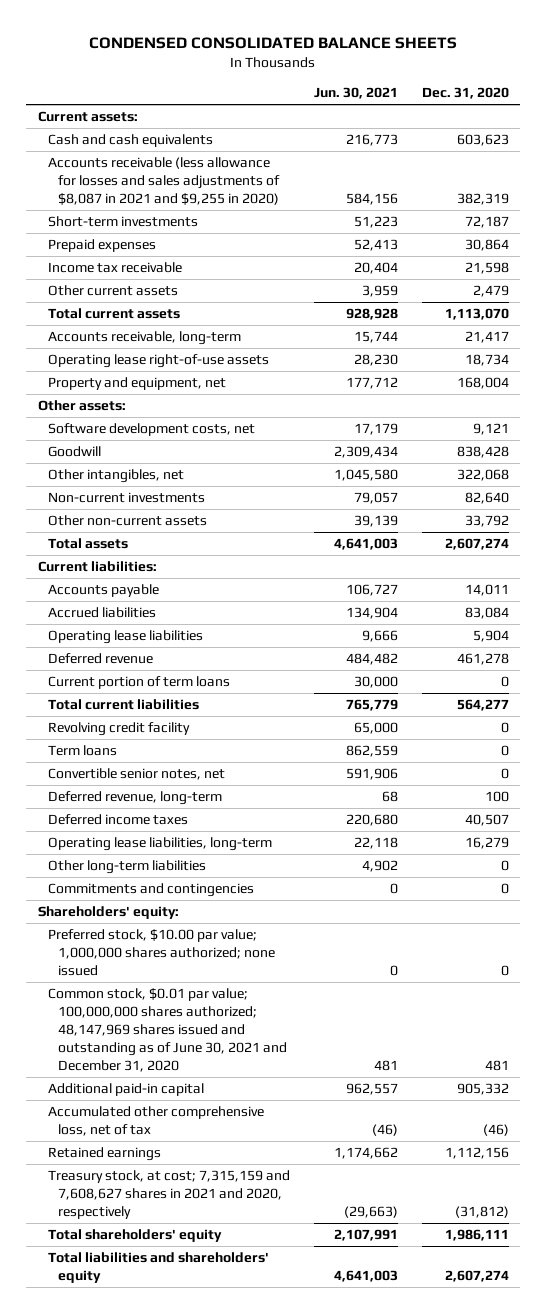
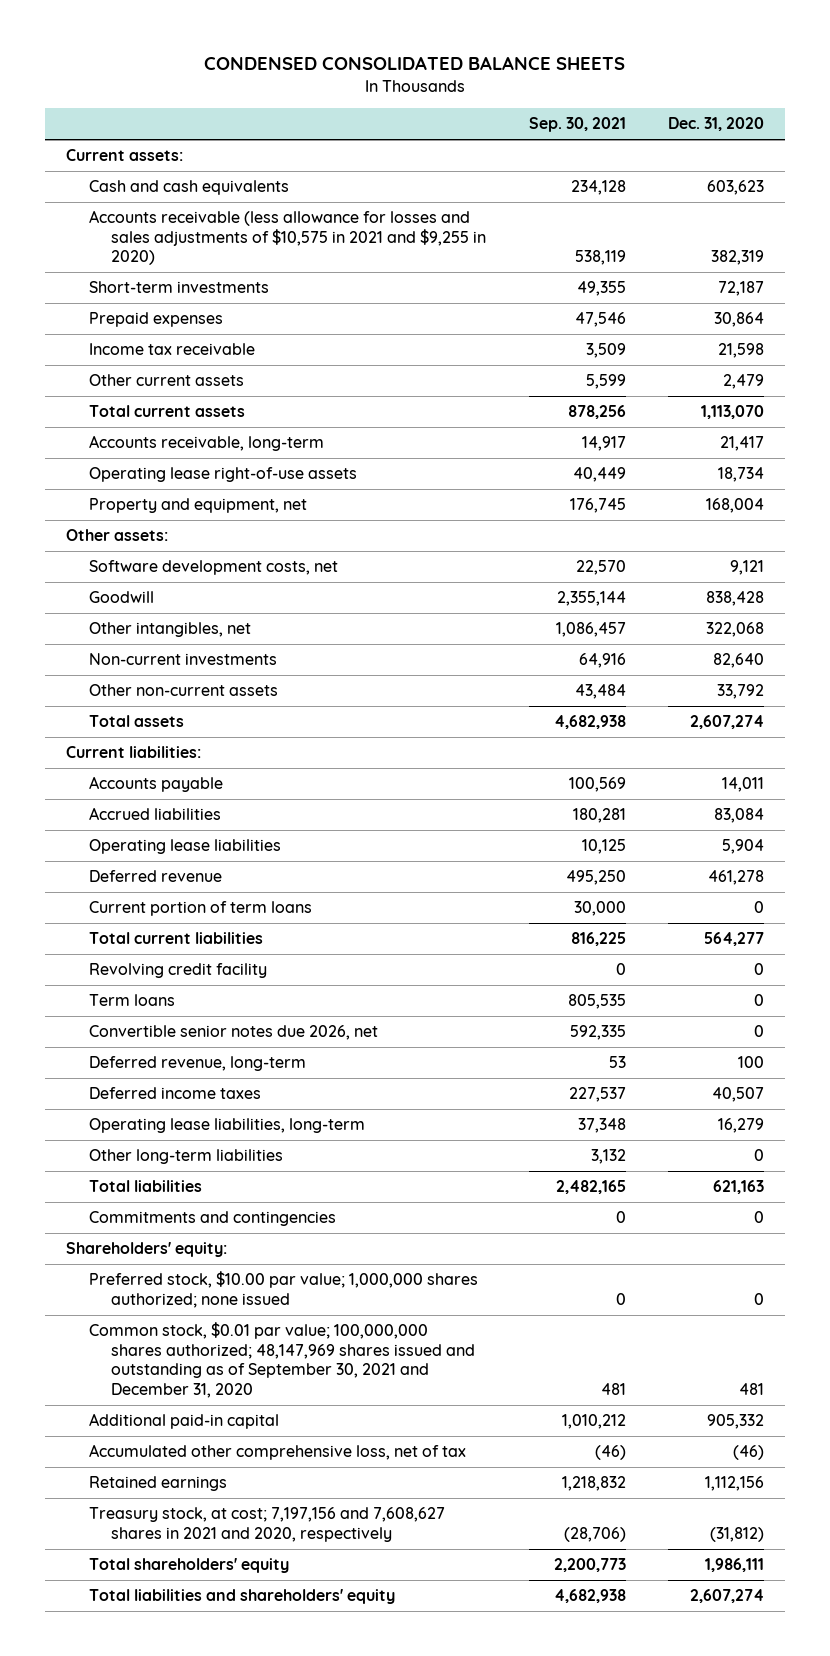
- | Jun. 30, 2021 | Dec. 31, 2020
+ | Sep. 30, 2021 | Dec. 31, 2020
- Accounts receivable (less allowance for losses and sales adjustments of $8,087 in 2021 and $9,255 in 2020) | 584,156 | 382,319
+ Accounts receivable (less allowance for losses and sales adjustments of $10,575 in 2021 and $9,255 in 2020) | 538,119 | 382,319
- Convertible senior notes, net | 591,906 | 0
+ Convertible senior notes due 2026, net | 592,335 | 0
+ Total liabilities | 2,482,165 | 621,163
- Common stock, $0.01 par value; 100,000,000 shares authorized; 48,147,969 shares issued and outstanding as of June 30, 2021 and December 31, 2020 | 481 | 481
+ Common stock, $0.01 par value; 100,000,000 shares authorized; 48,147,969 shares issued and outstanding as of September 30, 2021 and December 31, 2020 | 481 | 481
- Treasury stock, at cost; 7,315,159 and 7,608,627 shares in 2021 and 2020, respectively | (29,663) | (31,812)
+ Treasury stock, at cost; 7,197,156 and 7,608,627 shares in 2021 and 2020, respectively | (28,706) | (31,812)

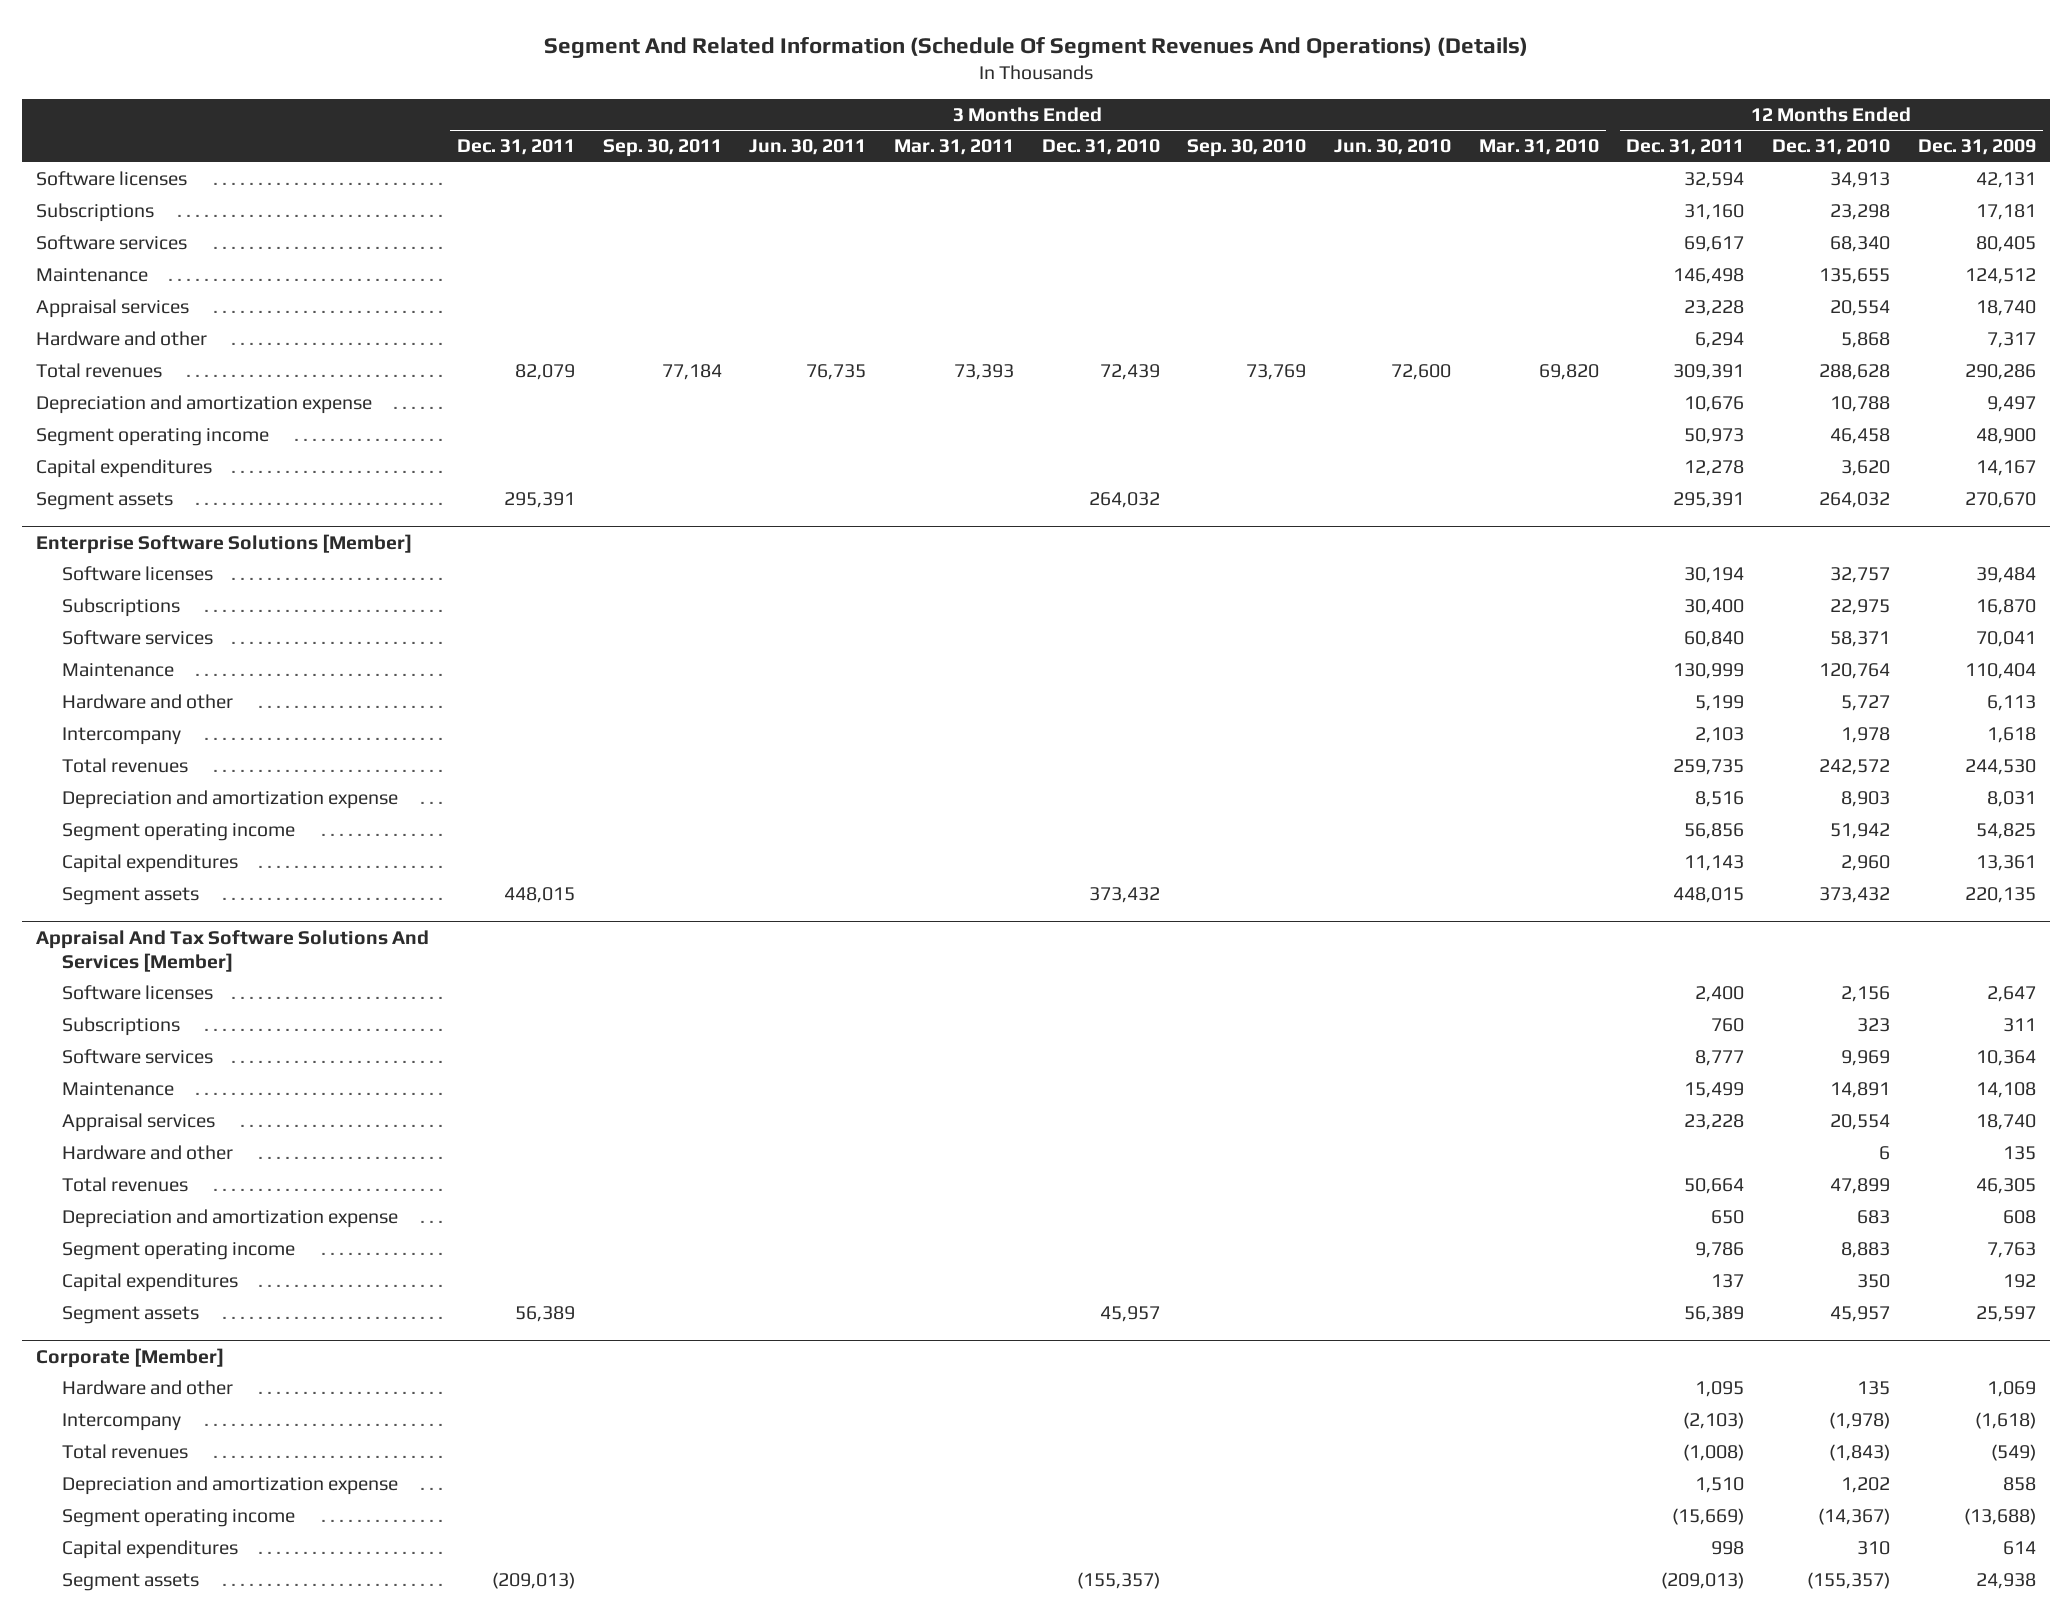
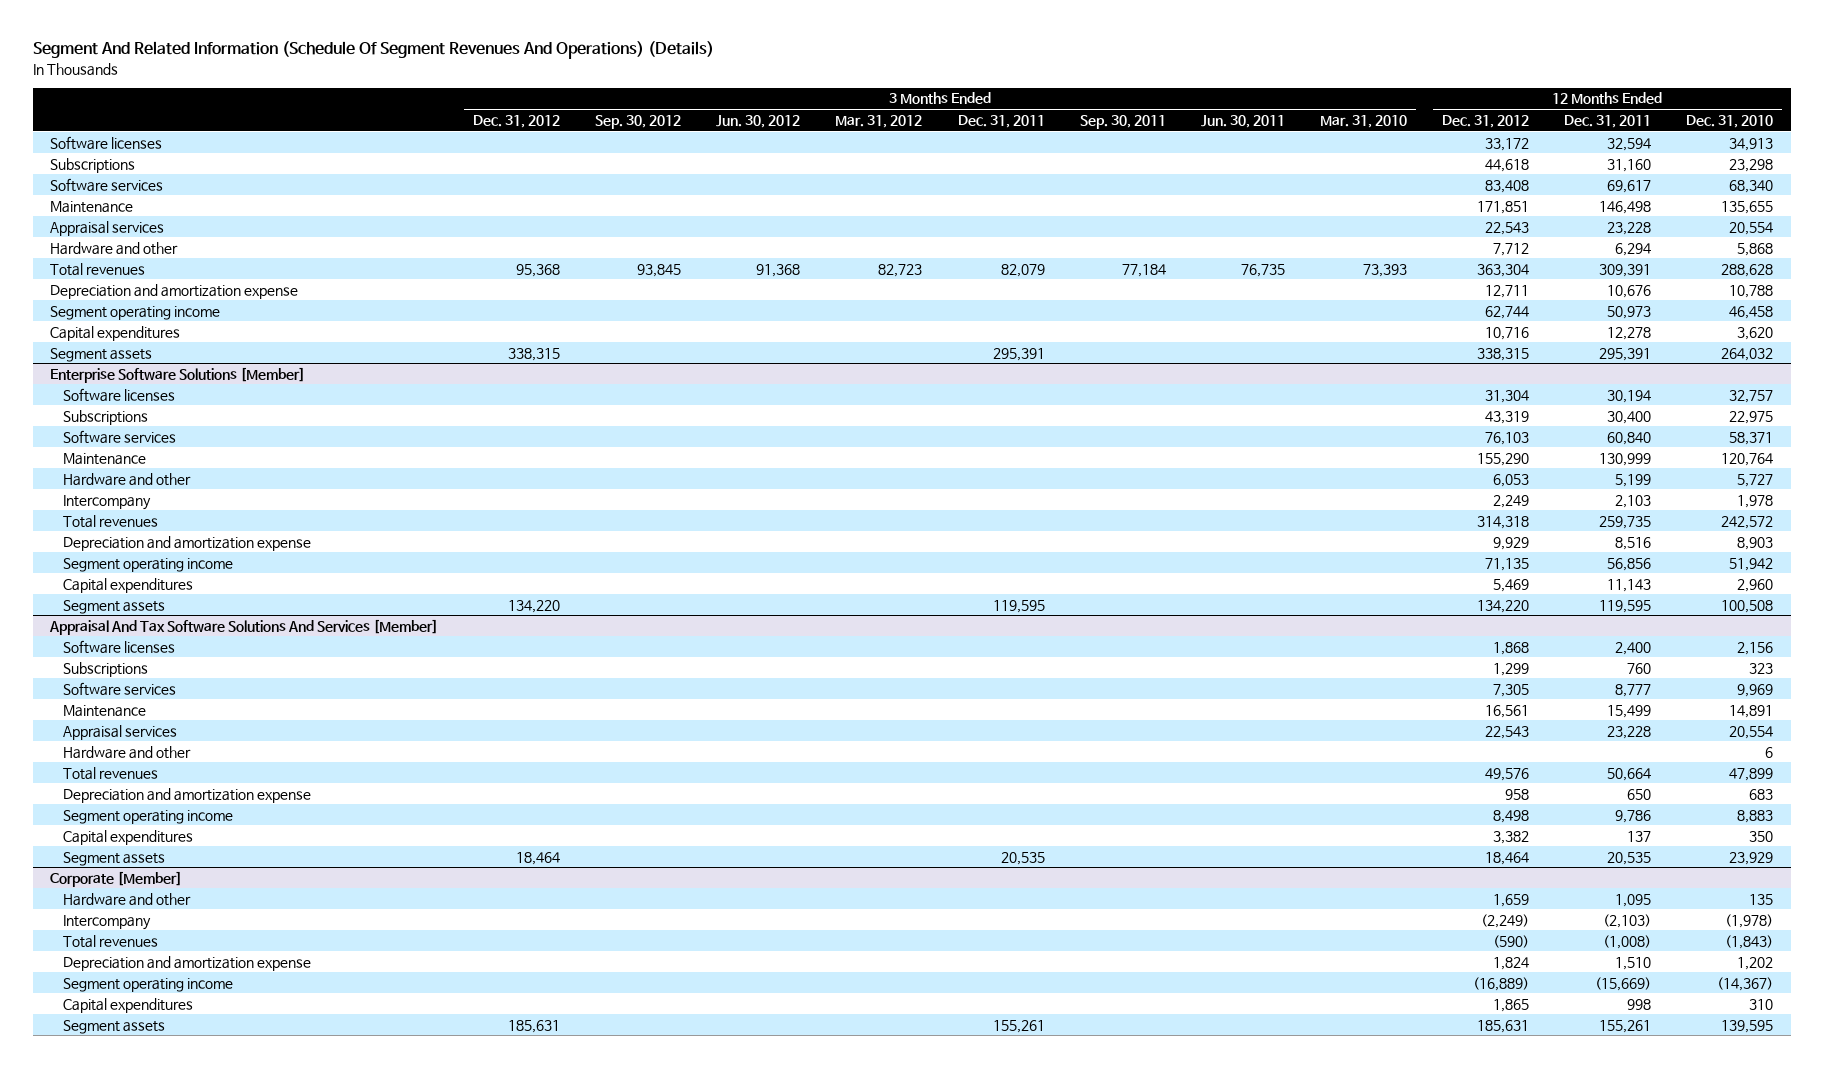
- | 3 Months Ended Dec. 31, 2011 | 3 Months Ended Sep. 30, 2011 | 3 Months Ended Jun. 30, 2011 | 3 Months Ended Mar. 31, 2011 | 3 Months Ended Dec. 31, 2010 | 3 Months Ended Sep. 30, 2010 | 3 Months Ended Jun. 30, 2010 | 3 Months Ended Mar. 31, 2010 | 12 Months Ended Dec. 31, 2011 | 12 Months Ended Dec. 31, 2010 | 12 Months Ended Dec. 31, 2009
+ | 3 Months Ended Dec. 31, 2012 | 3 Months Ended Sep. 30, 2012 | 3 Months Ended Jun. 30, 2012 | 3 Months Ended Mar. 31, 2012 | 3 Months Ended Dec. 31, 2011 | 3 Months Ended Sep. 30, 2011 | 3 Months Ended Jun. 30, 2011 | 3 Months Ended Mar. 31, 2010 | 12 Months Ended Dec. 31, 2012 | 12 Months Ended Dec. 31, 2011 | 12 Months Ended Dec. 31, 2010
- Total revenues | 82,079 | 77,184 | 76,735 | 73,393 | 72,439 | 73,769 | 72,600 | 69,820 | 309,391 | 288,628 | 290,286
+ Total revenues | 95,368 | 93,845 | 91,368 | 82,723 | 82,079 | 77,184 | 76,735 | 73,393 | 363,304 | 309,391 | 288,628
@ Enterprise Software Solutions [Member]
- Segment assets | 448,015 | | | | 373,432 | | | | 448,015 | 373,432 | 220,135
+ Segment assets | 134,220 | | | | 119,595 | | | | 134,220 | 119,595 | 100,508
@ Appraisal And Tax Software Solutions And Services [Member]
- Segment assets | 56,389 | | | | 45,957 | | | | 56,389 | 45,957 | 25,597
+ Segment assets | 18,464 | | | | 20,535 | | | | 18,464 | 20,535 | 23,929
@ Corporate [Member]
- Segment assets | (209,013) | | | | (155,357) | | | | (209,013) | (155,357) | 24,938
+ Segment assets | 185,631 | | | | 155,261 | | | | 185,631 | 155,261 | 139,595

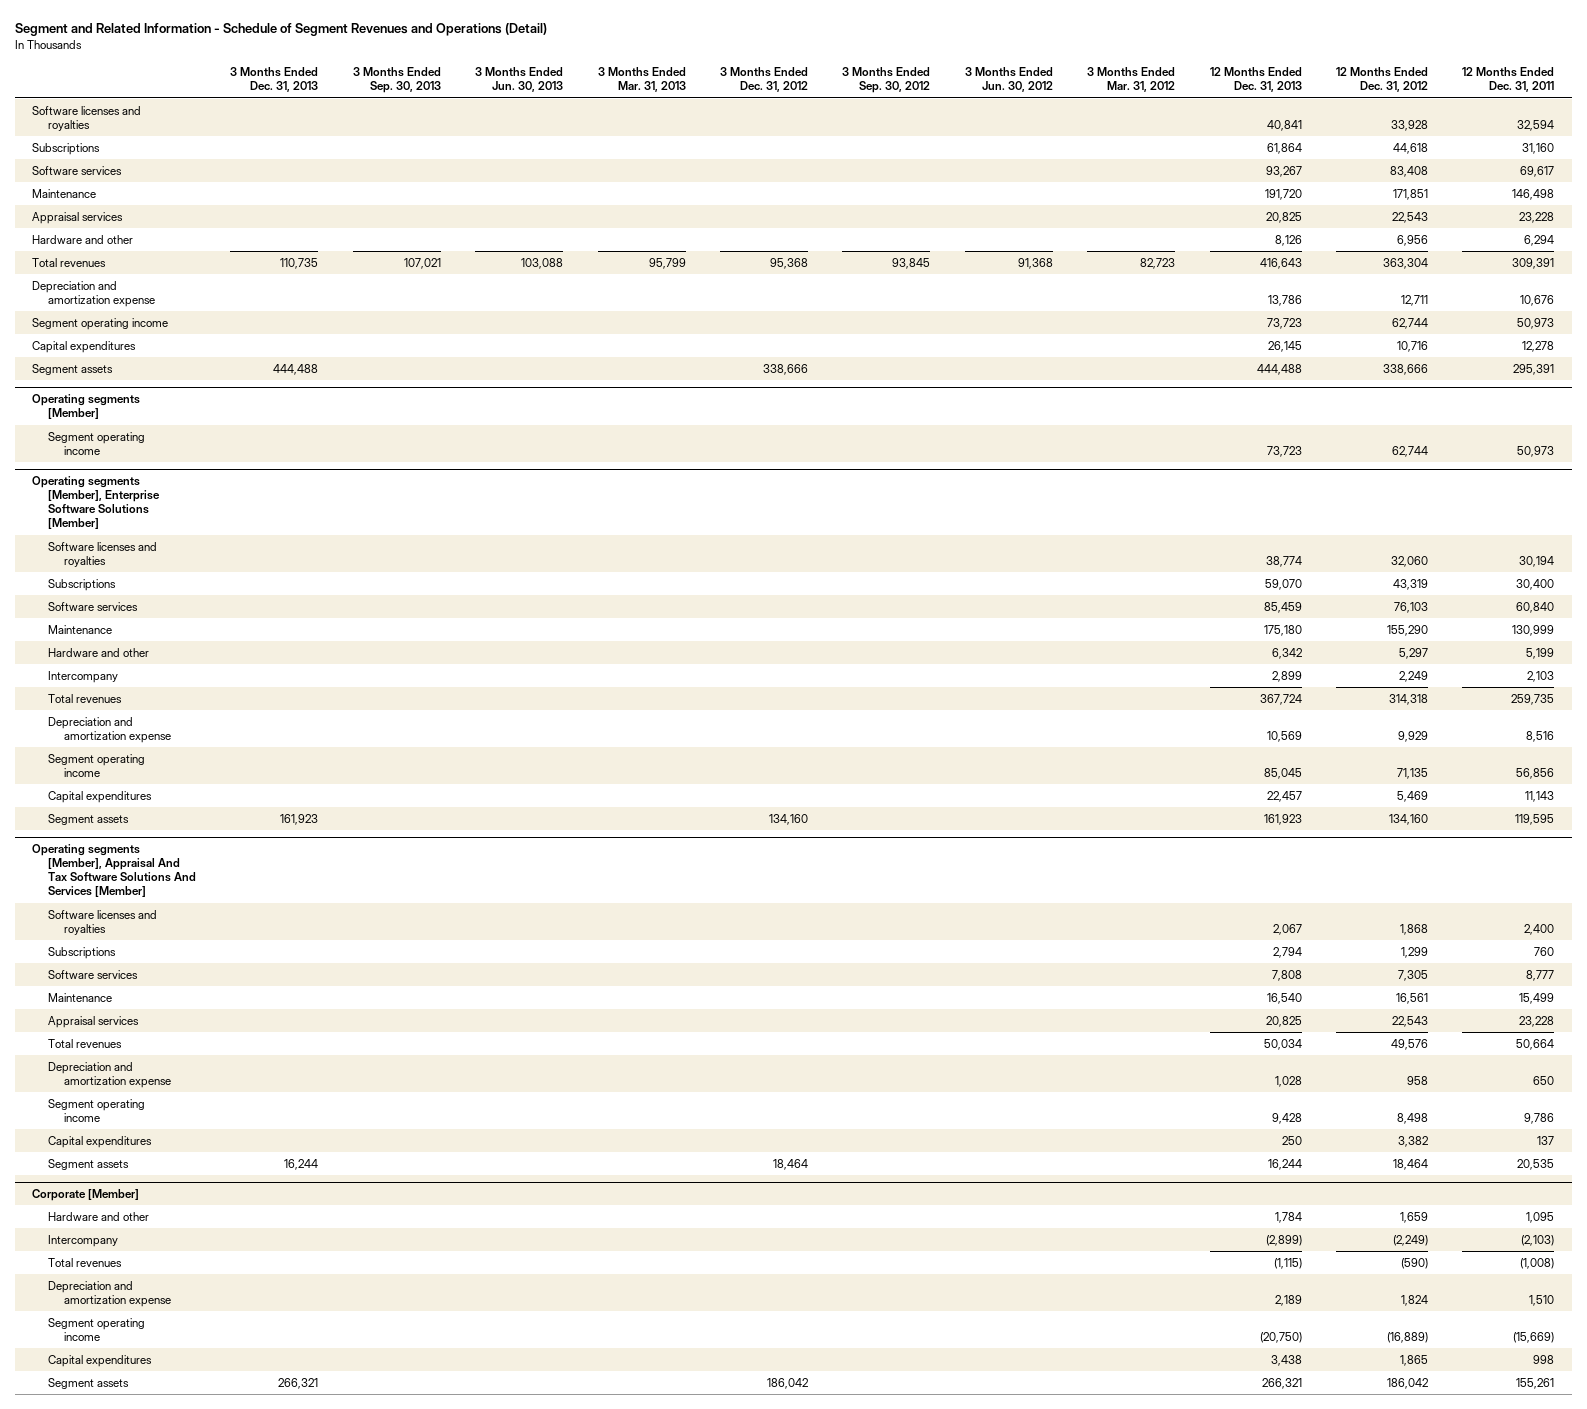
- Segment And Related Information (Schedule Of Segment Revenues And Operations) (Details)
+ Segment and Related Information - Schedule of Segment Revenues and Operations (Detail)
- | 3 Months Ended Dec. 31, 2012 | 3 Months Ended Sep. 30, 2012 | 3 Months Ended Jun. 30, 2012 | 3 Months Ended Mar. 31, 2012 | 3 Months Ended Dec. 31, 2011 | 3 Months Ended Sep. 30, 2011 | 3 Months Ended Jun. 30, 2011 | 3 Months Ended Mar. 31, 2010 | 12 Months Ended Dec. 31, 2012 | 12 Months Ended Dec. 31, 2011 | 12 Months Ended Dec. 31, 2010
+ | 3 Months Ended Dec. 31, 2013 | 3 Months Ended Sep. 30, 2013 | 3 Months Ended Jun. 30, 2013 | 3 Months Ended Mar. 31, 2013 | 3 Months Ended Dec. 31, 2012 | 3 Months Ended Sep. 30, 2012 | 3 Months Ended Jun. 30, 2012 | 3 Months Ended Mar. 31, 2012 | 12 Months Ended Dec. 31, 2013 | 12 Months Ended Dec. 31, 2012 | 12 Months Ended Dec. 31, 2011
- Software licenses | | | | | | | | | 33,172 | 32,594 | 34,913
+ Software licenses and royalties | | | | | | | | | 40,841 | 33,928 | 32,594
- Hardware and other | | | | | | | | | 7,712 | 6,294 | 5,868
+ Hardware and other | | | | | | | | | 8,126 | 6,956 | 6,294
- Segment assets | 338,315 | | | | 295,391 | | | | 338,315 | 295,391 | 264,032
- Enterprise Software Solutions [Member]
- Software licenses | | | | | | | | | 31,304 | 30,194 | 32,757
+ Segment assets | 444,488 | | | | 338,666 | | | | 444,488 | 338,666 | 295,391
+ Operating segments [Member]
+ Segment operating income | | | | | | | | | 73,723 | 62,744 | 50,973
+ Operating segments [Member], Enterprise Software Solutions [Member]
+ Software licenses and royalties | | | | | | | | | 38,774 | 32,060 | 30,194
- Hardware and other | | | | | | | | | 6,053 | 5,199 | 5,727
+ Hardware and other | | | | | | | | | 6,342 | 5,297 | 5,199
- Segment assets | 134,220 | | | | 119,595 | | | | 134,220 | 119,595 | 100,508
- Appraisal And Tax Software Solutions And Services [Member]
- Software licenses | | | | | | | | | 1,868 | 2,400 | 2,156
+ Segment assets | 161,923 | | | | 134,160 | | | | 161,923 | 134,160 | 119,595
+ Operating segments [Member], Appraisal And Tax Software Solutions And Services [Member]
+ Software licenses and royalties | | | | | | | | | 2,067 | 1,868 | 2,400
- Hardware and other | | | | | | | | | | | 6
@ Corporate [Member]
- Segment assets | 185,631 | | | | 155,261 | | | | 185,631 | 155,261 | 139,595
+ Segment assets | 266,321 | | | | 186,042 | | | | 266,321 | 186,042 | 155,261

